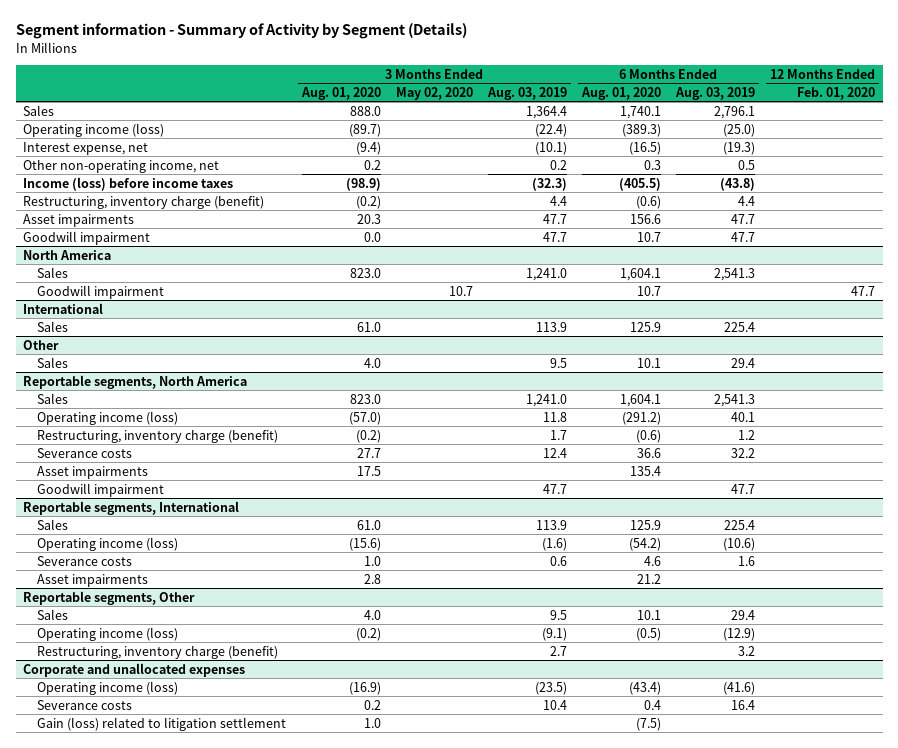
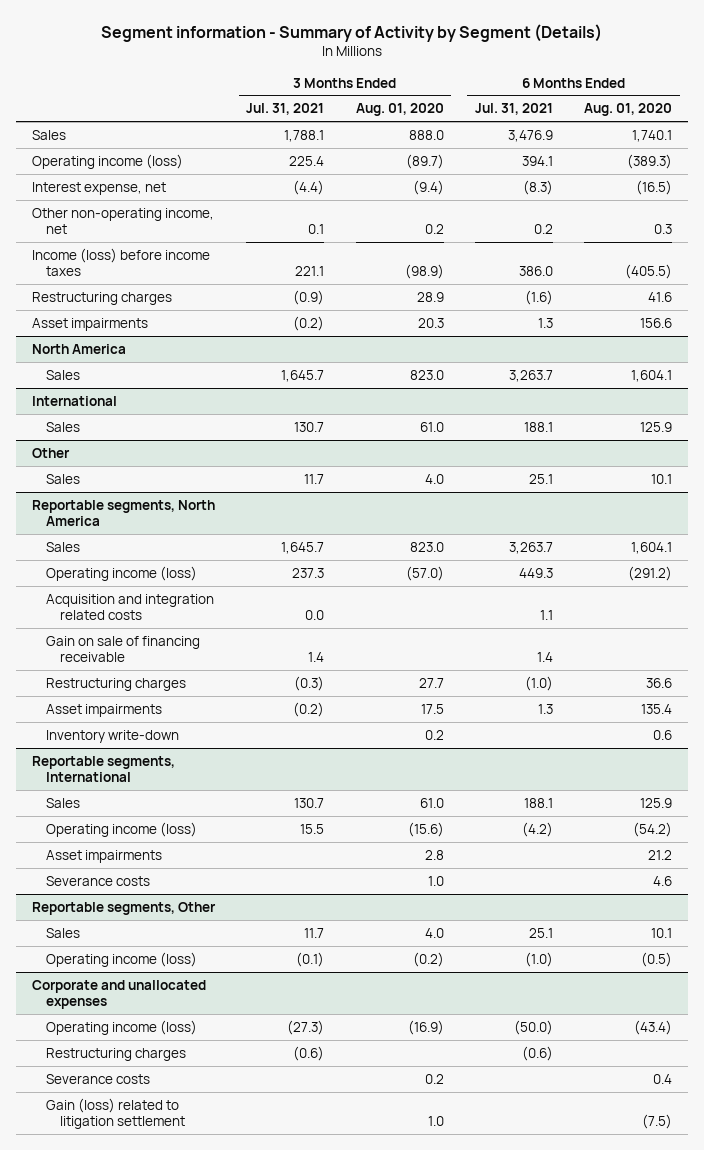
- | 3 Months Ended Aug. 01, 2020 | 3 Months Ended May 02, 2020 | 3 Months Ended Aug. 03, 2019 | 6 Months Ended Aug. 01, 2020 | 6 Months Ended Aug. 03, 2019 | 12 Months Ended Feb. 01, 2020
+ | 3 Months Ended Jul. 31, 2021 | 3 Months Ended Aug. 01, 2020 | 6 Months Ended Jul. 31, 2021 | 6 Months Ended Aug. 01, 2020
- Restructuring, inventory charge (benefit) | (0.2) | | 4.4 | (0.6) | 4.4 |
+ Restructuring charges | (0.9) | 28.9 | (1.6) | 41.6
- Goodwill impairment | 0.0 | | 47.7 | 10.7 | 47.7 |
@ North America
- Goodwill impairment | | 10.7 | | 10.7 | | 47.7
@ Reportable segments, North America
- Restructuring, inventory charge (benefit) | (0.2) | | 1.7 | (0.6) | 1.2 |
- Severance costs | 27.7 | | 12.4 | 36.6 | 32.2 |
+ Acquisition and integration related costs | 0.0 | | 1.1 |
+ Gain on sale of financing receivable | 1.4 | | 1.4 |
+ Restructuring charges | (0.3) | 27.7 | (1.0) | 36.6
- Goodwill impairment | | | 47.7 | | 47.7 |
+ Inventory write-down | | 0.2 | | 0.6
@ Reportable segments, International
moved down: Severance costs | | 1.0 | | 4.6
@ Reportable segments, Other
- Restructuring, inventory charge (benefit) | | | 2.7 | | 3.2 |
@ Corporate and unallocated expenses
+ Restructuring charges | (0.6) | | (0.6) |

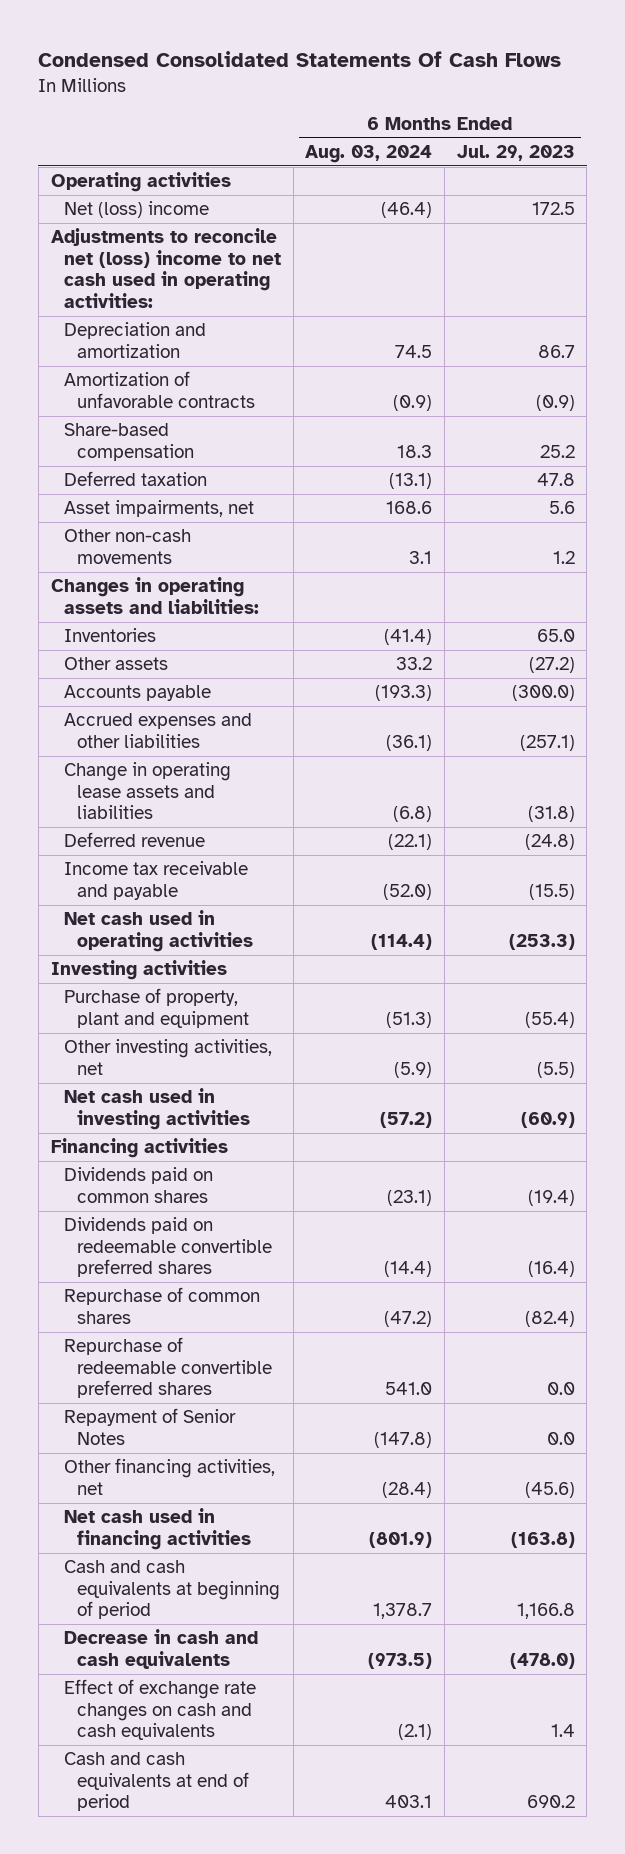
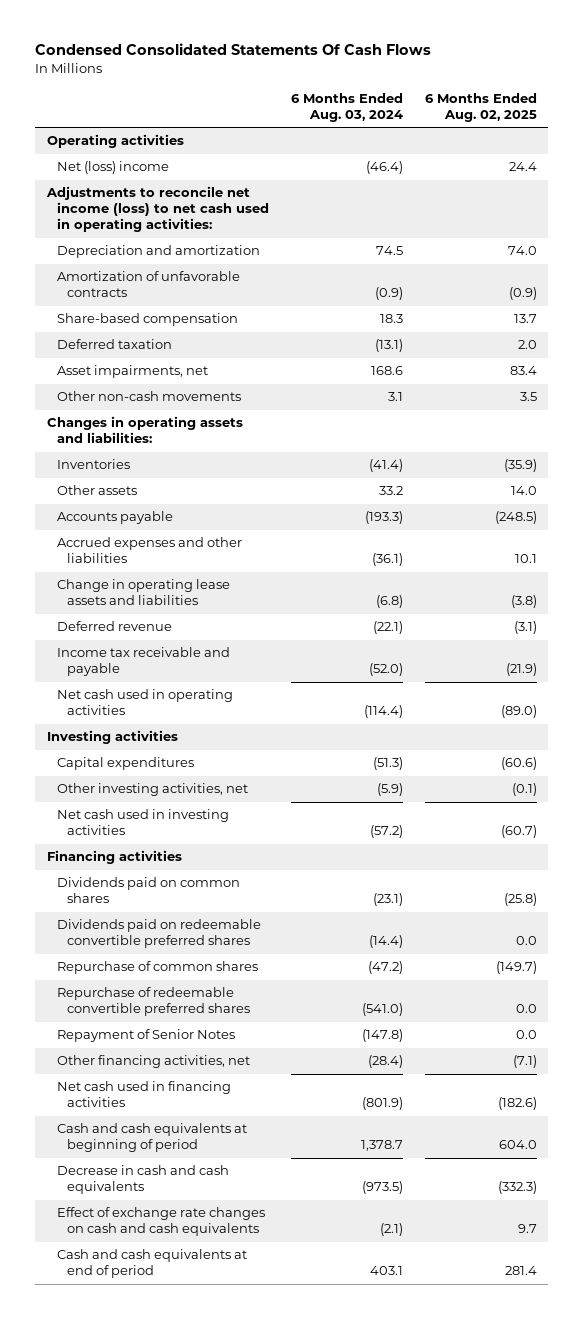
- | 6 Months Ended Aug. 03, 2024 | 6 Months Ended Jul. 29, 2023
+ | 6 Months Ended Aug. 03, 2024 | 6 Months Ended Aug. 02, 2025
- Adjustments to reconcile net (loss) income to net cash used in operating activities:
+ Adjustments to reconcile net income (loss) to net cash used in operating activities:
- Purchase of property, plant and equipment | (51.3) | (55.4)
+ Capital expenditures | (51.3) | (60.6)
- Repurchase of redeemable convertible preferred shares | 541.0 | 0.0
+ Repurchase of redeemable convertible preferred shares | (541.0) | 0.0

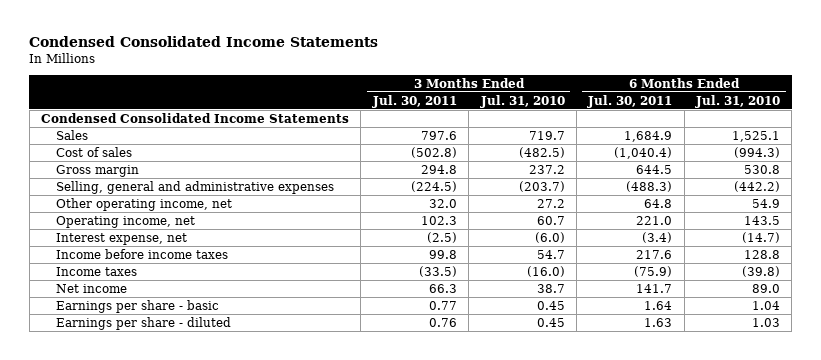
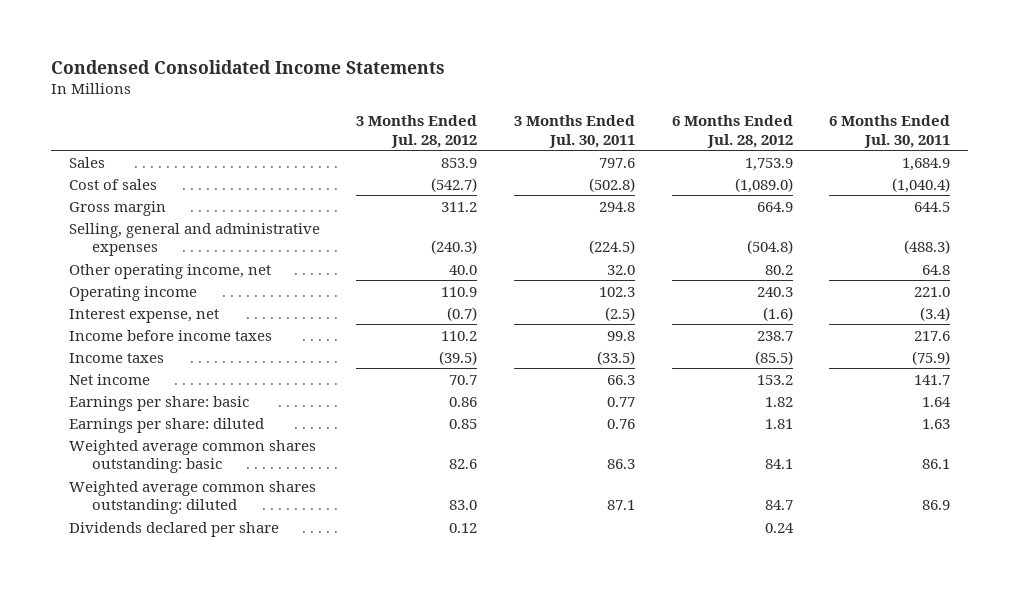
- | 3 Months Ended Jul. 30, 2011 | 3 Months Ended Jul. 31, 2010 | 6 Months Ended Jul. 30, 2011 | 6 Months Ended Jul. 31, 2010
+ | 3 Months Ended Jul. 28, 2012 | 3 Months Ended Jul. 30, 2011 | 6 Months Ended Jul. 28, 2012 | 6 Months Ended Jul. 30, 2011
- Condensed Consolidated Income Statements
- Operating income, net | 102.3 | 60.7 | 221.0 | 143.5
+ Operating income | 110.9 | 102.3 | 240.3 | 221.0
- Earnings per share - basic | 0.77 | 0.45 | 1.64 | 1.04
- Earnings per share - diluted | 0.76 | 0.45 | 1.63 | 1.03
+ Earnings per share: basic | 0.86 | 0.77 | 1.82 | 1.64
+ Earnings per share: diluted | 0.85 | 0.76 | 1.81 | 1.63
+ Weighted average common shares outstanding: basic | 82.6 | 86.3 | 84.1 | 86.1
+ Weighted average common shares outstanding: diluted | 83.0 | 87.1 | 84.7 | 86.9
+ Dividends declared per share | 0.12 | | 0.24 |

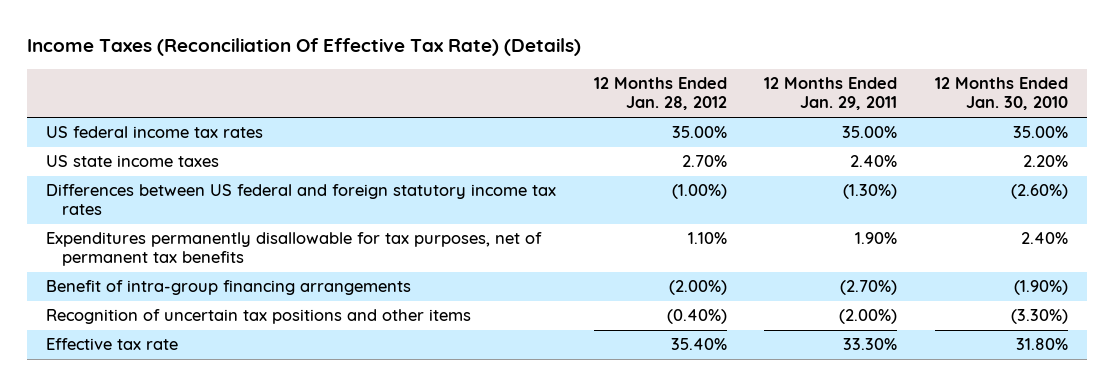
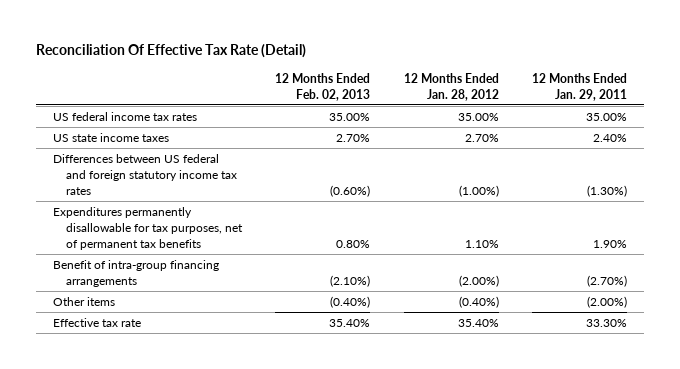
- Income Taxes (Reconciliation Of Effective Tax Rate) (Details)
+ Reconciliation Of Effective Tax Rate (Detail)
- | 12 Months Ended Jan. 28, 2012 | 12 Months Ended Jan. 29, 2011 | 12 Months Ended Jan. 30, 2010
+ | 12 Months Ended Feb. 02, 2013 | 12 Months Ended Jan. 28, 2012 | 12 Months Ended Jan. 29, 2011
- Recognition of uncertain tax positions and other items | (0.40%) | (2.00%) | (3.30%)
+ Other items | (0.40%) | (0.40%) | (2.00%)

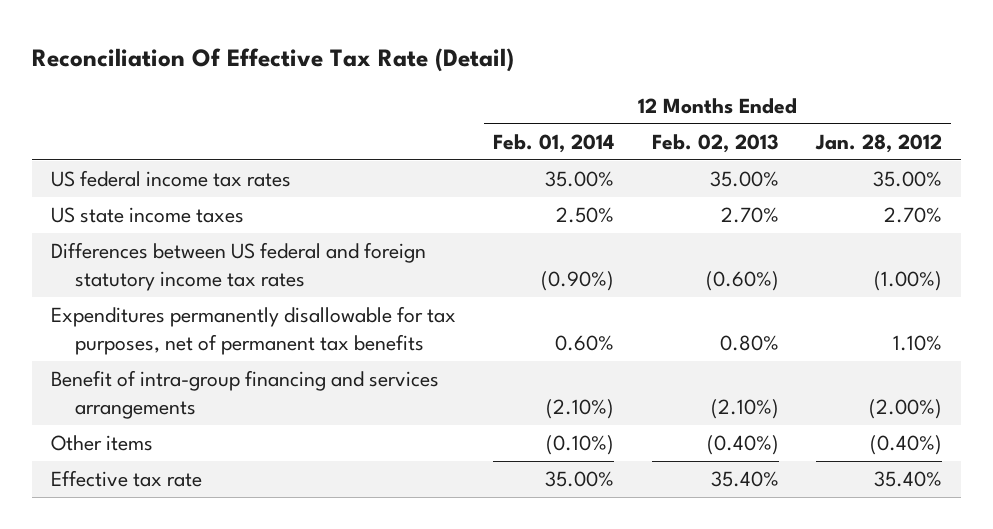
- | 12 Months Ended Feb. 02, 2013 | 12 Months Ended Jan. 28, 2012 | 12 Months Ended Jan. 29, 2011
+ | 12 Months Ended Feb. 01, 2014 | 12 Months Ended Feb. 02, 2013 | 12 Months Ended Jan. 28, 2012
- Benefit of intra-group financing arrangements | (2.10%) | (2.00%) | (2.70%)
+ Benefit of intra-group financing and services arrangements | (2.10%) | (2.10%) | (2.00%)

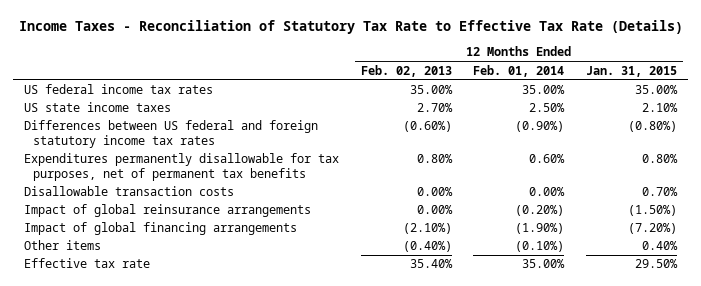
- Reconciliation Of Effective Tax Rate (Detail)
+ Income Taxes - Reconciliation of Statutory Tax Rate to Effective Tax Rate (Details)
- | 12 Months Ended Feb. 01, 2014 | 12 Months Ended Feb. 02, 2013 | 12 Months Ended Jan. 28, 2012
+ | 12 Months Ended Feb. 02, 2013 | 12 Months Ended Feb. 01, 2014 | 12 Months Ended Jan. 31, 2015
- Benefit of intra-group financing and services arrangements | (2.10%) | (2.10%) | (2.00%)
+ Disallowable transaction costs | 0.00% | 0.00% | 0.70%
+ Impact of global reinsurance arrangements | 0.00% | (0.20%) | (1.50%)
+ Impact of global financing arrangements | (2.10%) | (1.90%) | (7.20%)

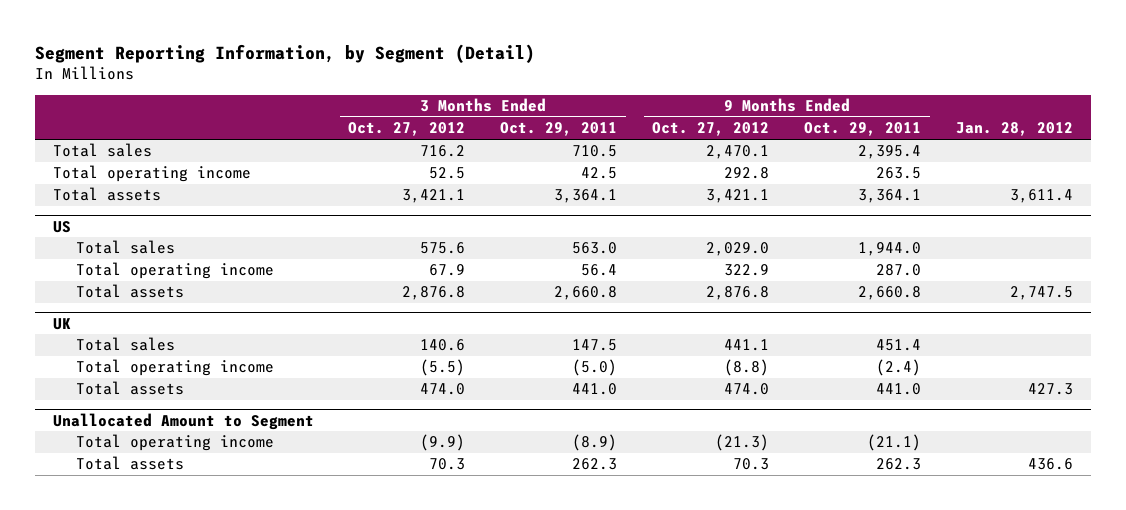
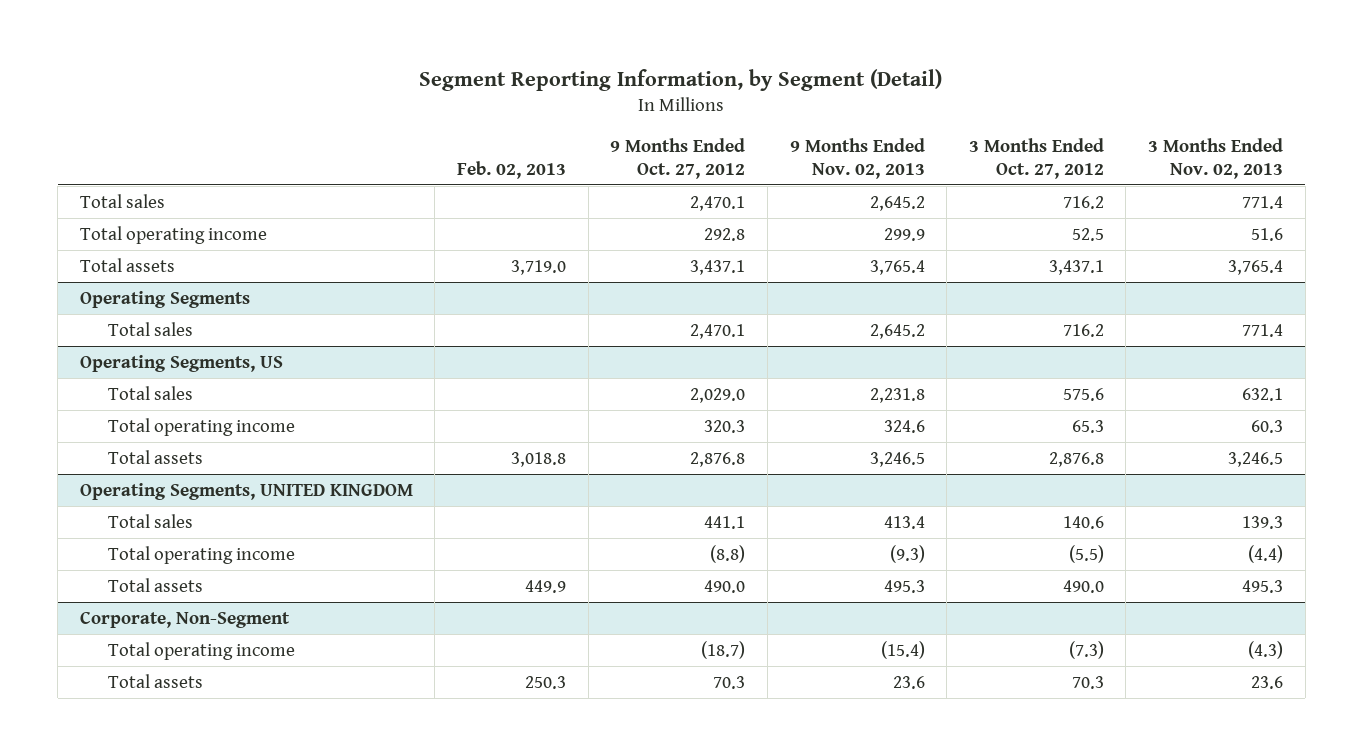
- | 3 Months Ended Oct. 27, 2012 | 3 Months Ended Oct. 29, 2011 | 9 Months Ended Oct. 27, 2012 | 9 Months Ended Oct. 29, 2011 | Jan. 28, 2012
+ | Feb. 02, 2013 | 9 Months Ended Oct. 27, 2012 | 9 Months Ended Nov. 02, 2013 | 3 Months Ended Oct. 27, 2012 | 3 Months Ended Nov. 02, 2013
- Total assets | 3,421.1 | 3,364.1 | 3,421.1 | 3,364.1 | 3,611.4
- US
+ Total assets | 3,719.0 | 3,437.1 | 3,765.4 | 3,437.1 | 3,765.4
+ Operating Segments
+ Total sales | | 2,470.1 | 2,645.2 | 716.2 | 771.4
+ Operating Segments, US
- Total operating income | 67.9 | 56.4 | 322.9 | 287.0 |
+ Total operating income | | 320.3 | 324.6 | 65.3 | 60.3
- UK
+ Operating Segments, UNITED KINGDOM
- Total assets | 474.0 | 441.0 | 474.0 | 441.0 | 427.3
- Unallocated Amount to Segment
- Total operating income | (9.9) | (8.9) | (21.3) | (21.1) |
+ Total assets | 449.9 | 490.0 | 495.3 | 490.0 | 495.3
+ Corporate, Non-Segment
+ Total operating income | | (18.7) | (15.4) | (7.3) | (4.3)

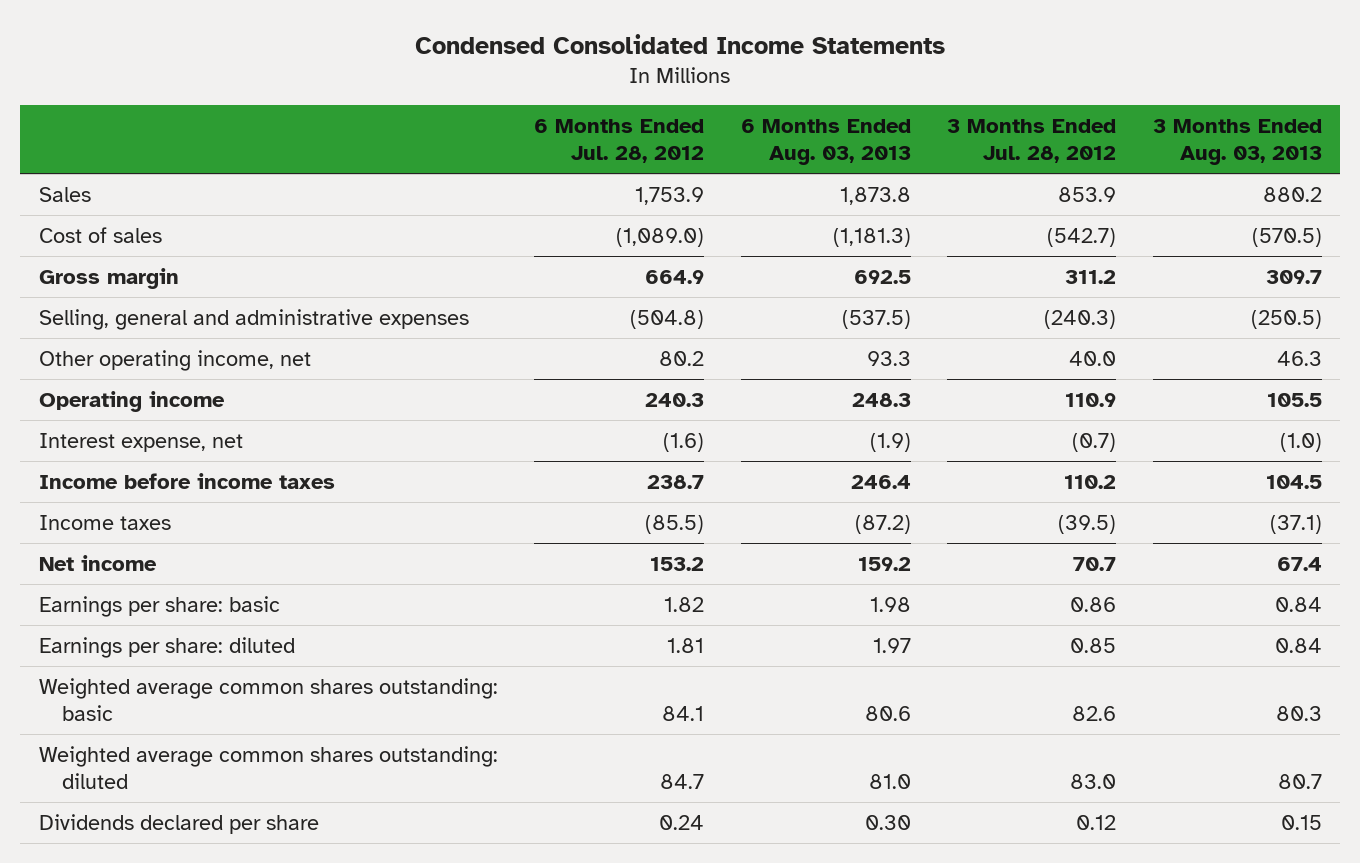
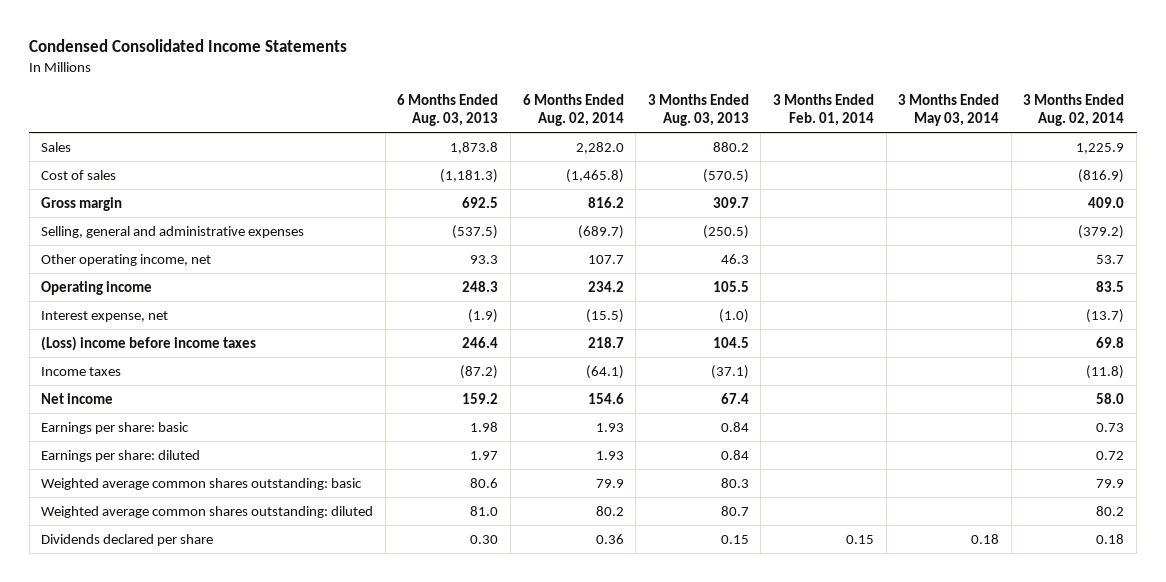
- | 6 Months Ended Jul. 28, 2012 | 6 Months Ended Aug. 03, 2013 | 3 Months Ended Jul. 28, 2012 | 3 Months Ended Aug. 03, 2013
+ | 6 Months Ended Aug. 03, 2013 | 6 Months Ended Aug. 02, 2014 | 3 Months Ended Aug. 03, 2013 | 3 Months Ended Feb. 01, 2014 | 3 Months Ended May 03, 2014 | 3 Months Ended Aug. 02, 2014
- Income before income taxes | 238.7 | 246.4 | 110.2 | 104.5
+ (Loss) income before income taxes | 246.4 | 218.7 | 104.5 | | | 69.8

